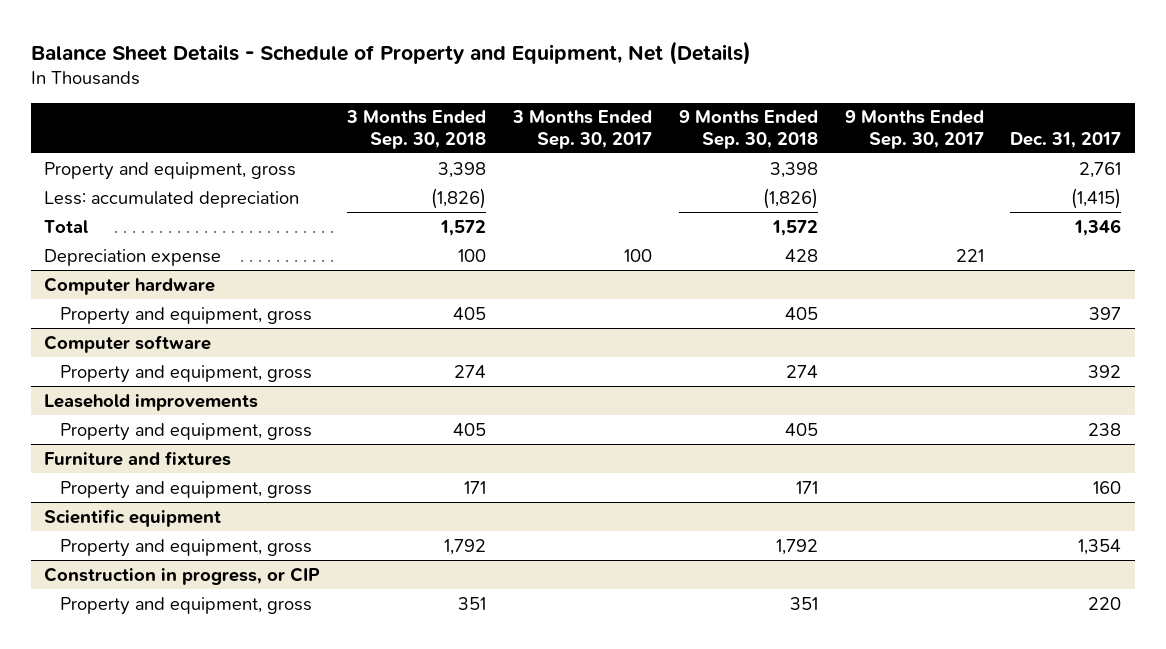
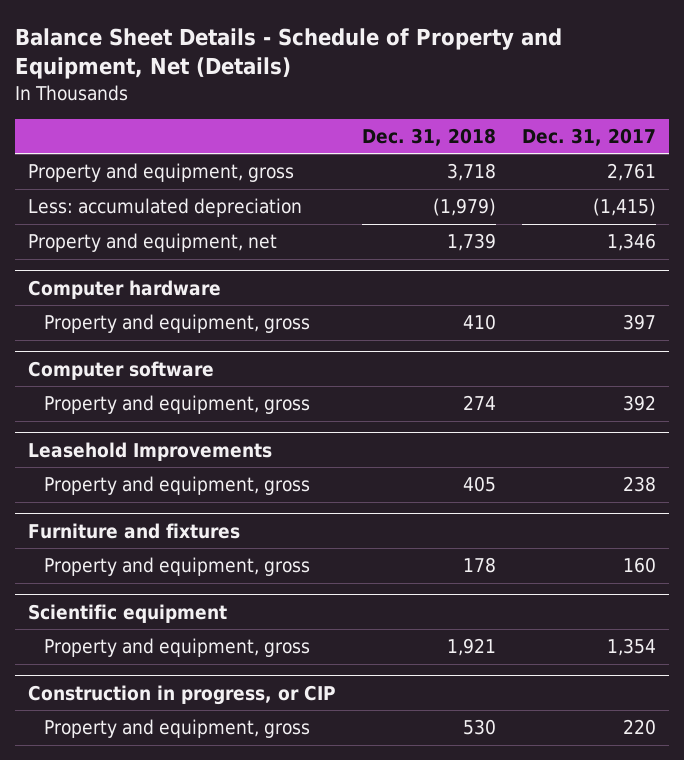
- | 3 Months Ended Sep. 30, 2018 | 3 Months Ended Sep. 30, 2017 | 9 Months Ended Sep. 30, 2018 | 9 Months Ended Sep. 30, 2017 | Dec. 31, 2017
+ | Dec. 31, 2018 | Dec. 31, 2017
- Total | 1,572 | | 1,572 | | 1,346
- Depreciation expense | 100 | 100 | 428 | 221 |
+ Property and equipment, net | 1,739 | 1,346
- Leasehold improvements
+ Leasehold Improvements

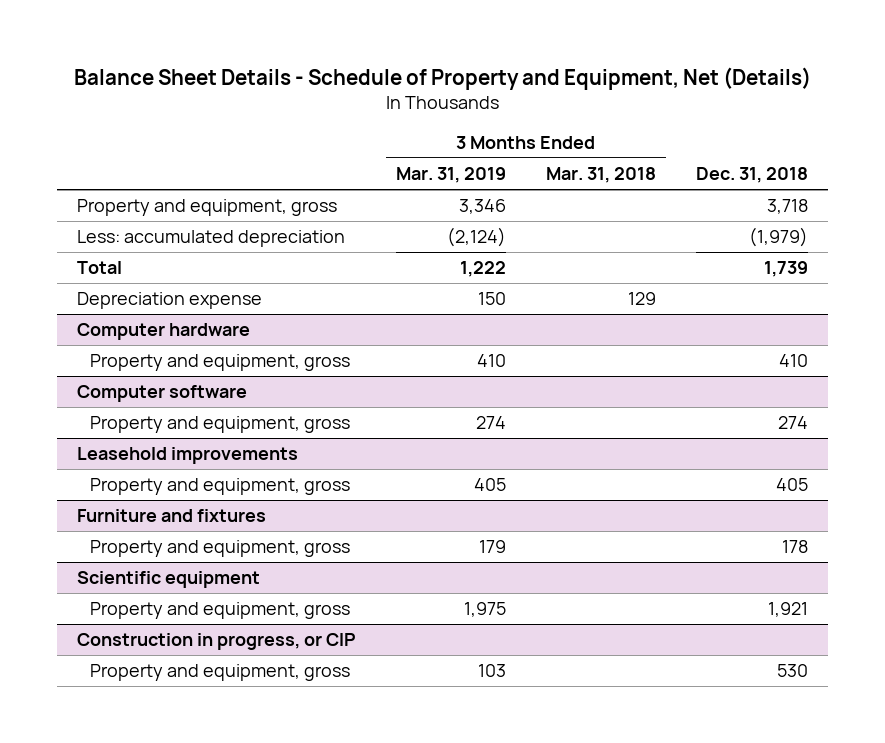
- | Dec. 31, 2018 | Dec. 31, 2017
+ | 3 Months Ended Mar. 31, 2019 | 3 Months Ended Mar. 31, 2018 | Dec. 31, 2018
- Property and equipment, net | 1,739 | 1,346
+ Total | 1,222 | | 1,739
+ Depreciation expense | 150 | 129 |
- Leasehold Improvements
+ Leasehold improvements

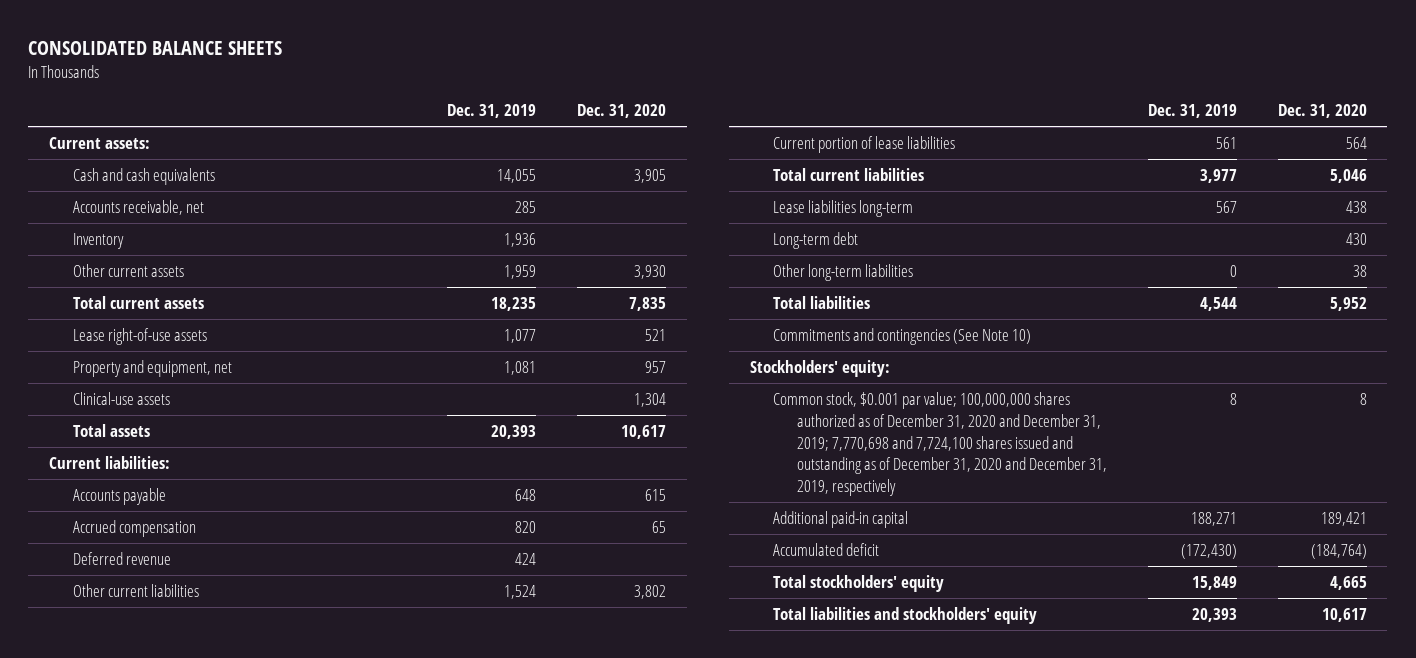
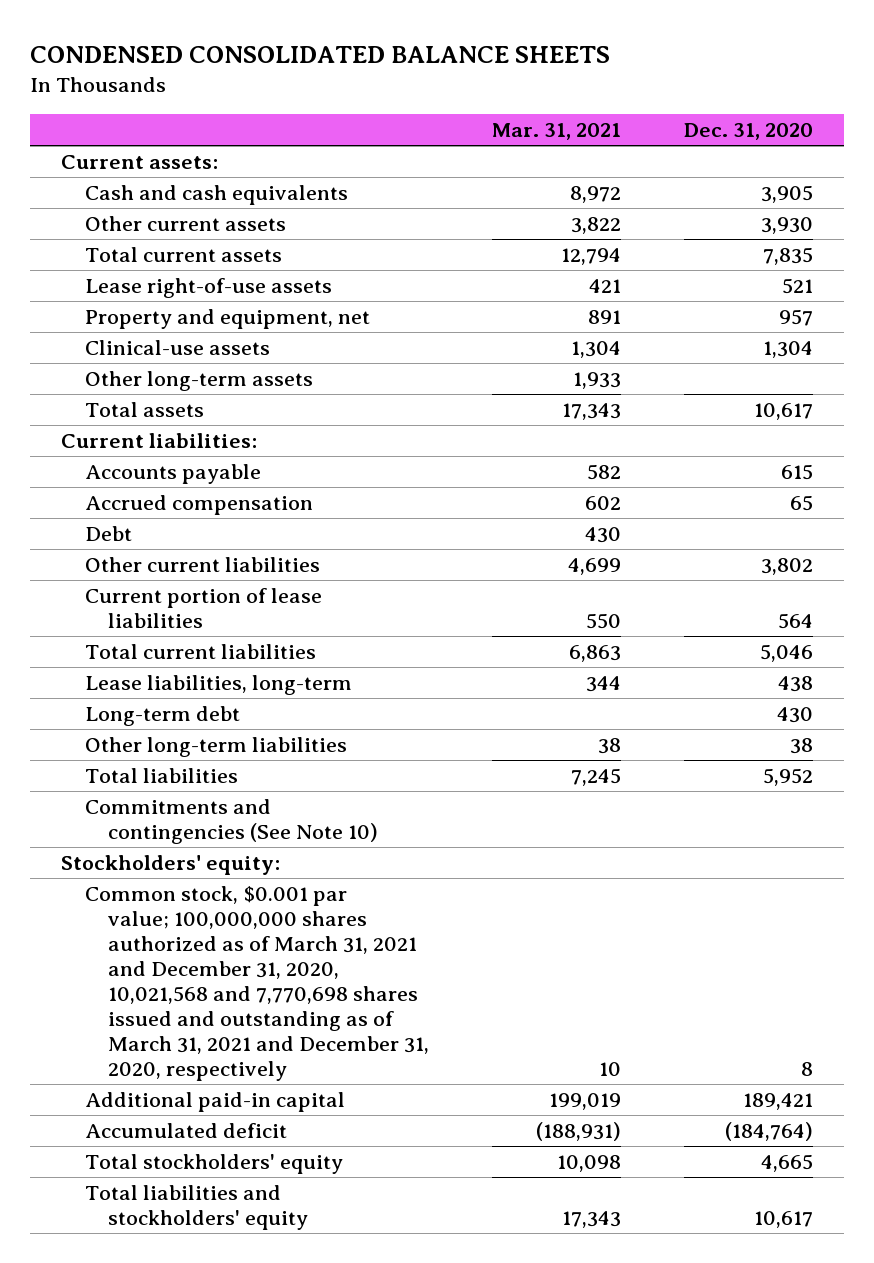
- CONSOLIDATED BALANCE SHEETS
+ CONDENSED CONSOLIDATED BALANCE SHEETS
- | Dec. 31, 2019 | Dec. 31, 2020
+ | Mar. 31, 2021 | Dec. 31, 2020
- Accounts receivable, net | 285 |
- Inventory | 1,936 |
+ Other long-term assets | 1,933 |
- Deferred revenue | 424 |
+ Debt | 430 |
- Lease liabilities long-term | 567 | 438
+ Lease liabilities, long-term | 344 | 438
- Common stock, $0.001 par value; 100,000,000 shares authorized as of December 31, 2020 and December 31, 2019; 7,770,698 and 7,724,100 shares issued and outstanding as of December 31, 2020 and December 31, 2019, respectively | 8 | 8
+ Common stock, $0.001 par value; 100,000,000 shares authorized as of March 31, 2021 and December 31, 2020, 10,021,568 and 7,770,698 shares issued and outstanding as of March 31, 2021 and December 31, 2020, respectively | 10 | 8

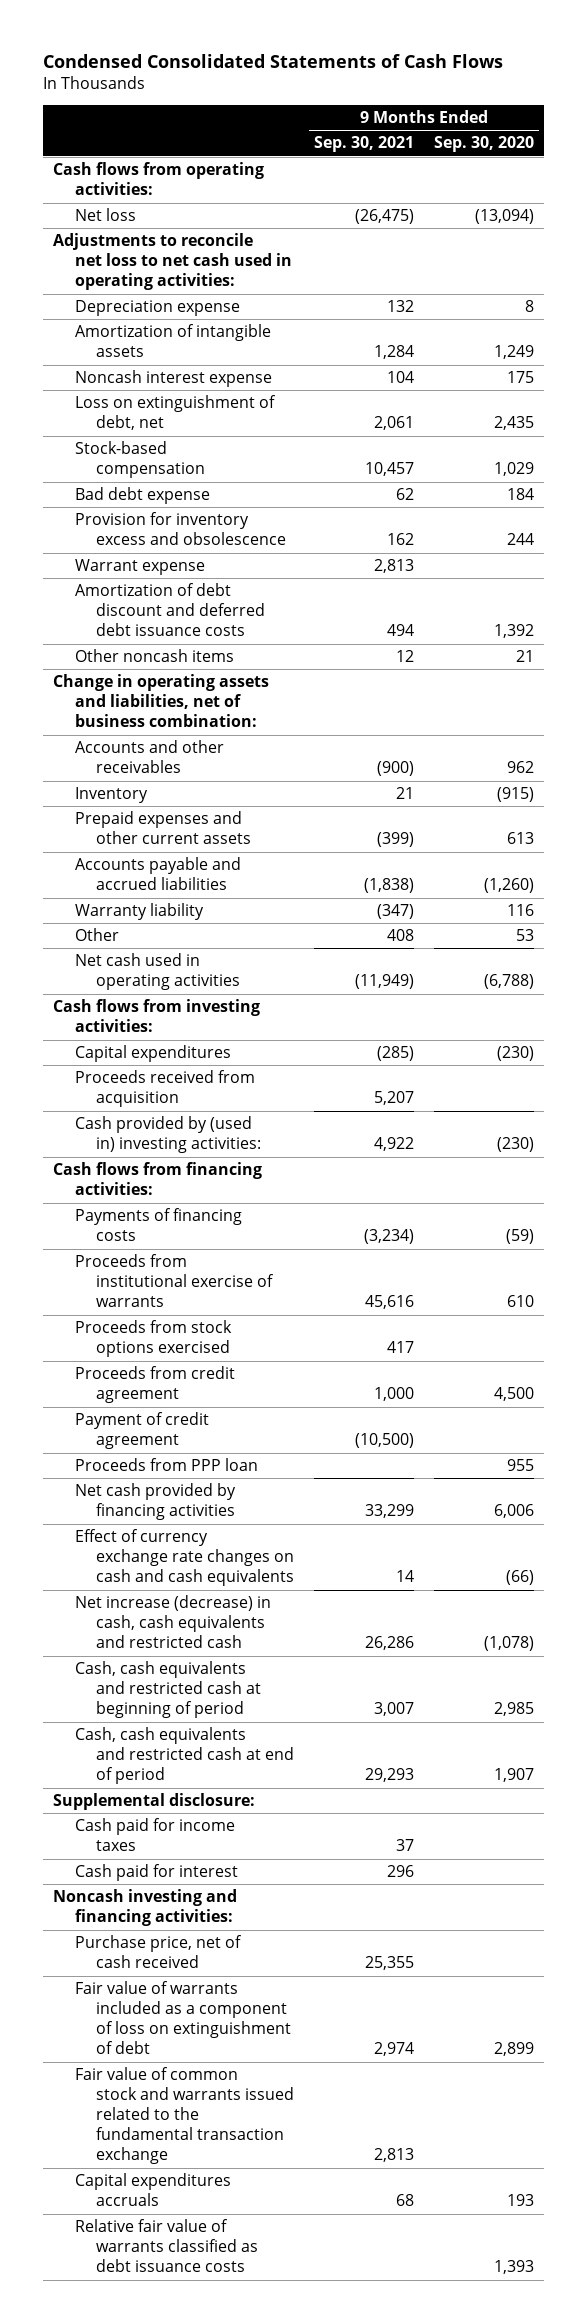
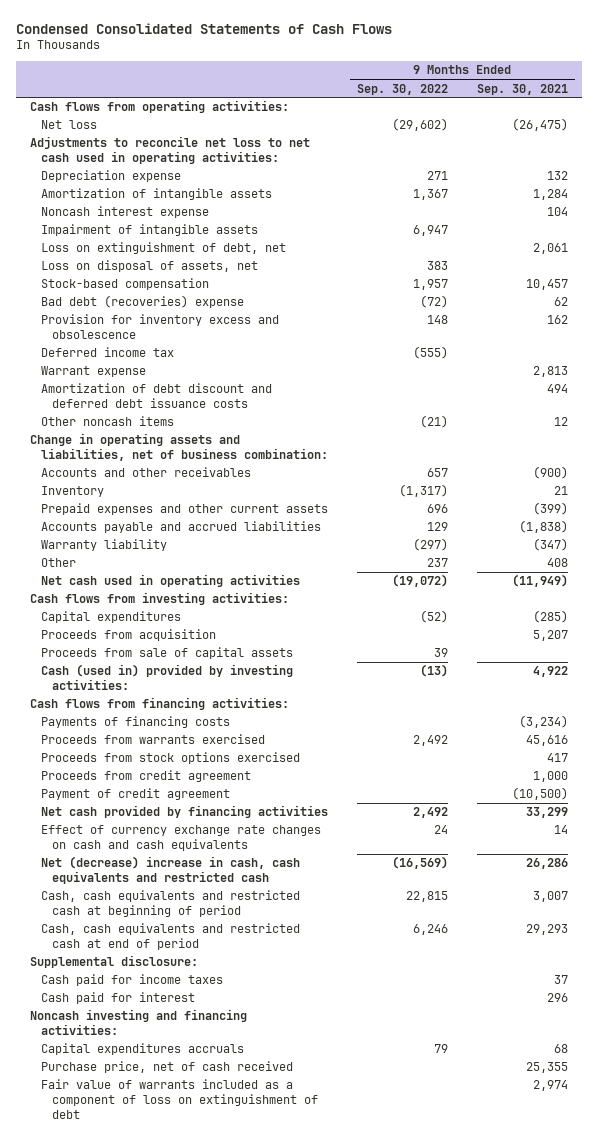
- | 9 Months Ended Sep. 30, 2021 | 9 Months Ended Sep. 30, 2020
+ | 9 Months Ended Sep. 30, 2022 | 9 Months Ended Sep. 30, 2021
+ Impairment of intangible assets | 6,947 |
+ Loss on disposal of assets, net | 383 |
- Bad debt expense | 62 | 184
+ Bad debt (recoveries) expense | (72) | 62
+ Deferred income tax | (555) |
- Proceeds received from acquisition | 5,207 |
- Cash provided by (used in) investing activities: | 4,922 | (230)
+ Proceeds from acquisition | | 5,207
+ Proceeds from sale of capital assets | 39 |
+ Cash (used in) provided by investing activities: | (13) | 4,922
- Proceeds from institutional exercise of warrants | 45,616 | 610
+ Proceeds from warrants exercised | 2,492 | 45,616
- Proceeds from PPP loan | | 955
- Net increase (decrease) in cash, cash equivalents and restricted cash | 26,286 | (1,078)
+ Net (decrease) increase in cash, cash equivalents and restricted cash | (16,569) | 26,286
moved up: Capital expenditures accruals | 79 | 68
- Fair value of common stock and warrants issued related to the fundamental transaction exchange | 2,813 |
- Relative fair value of warrants classified as debt issuance costs | | 1,393

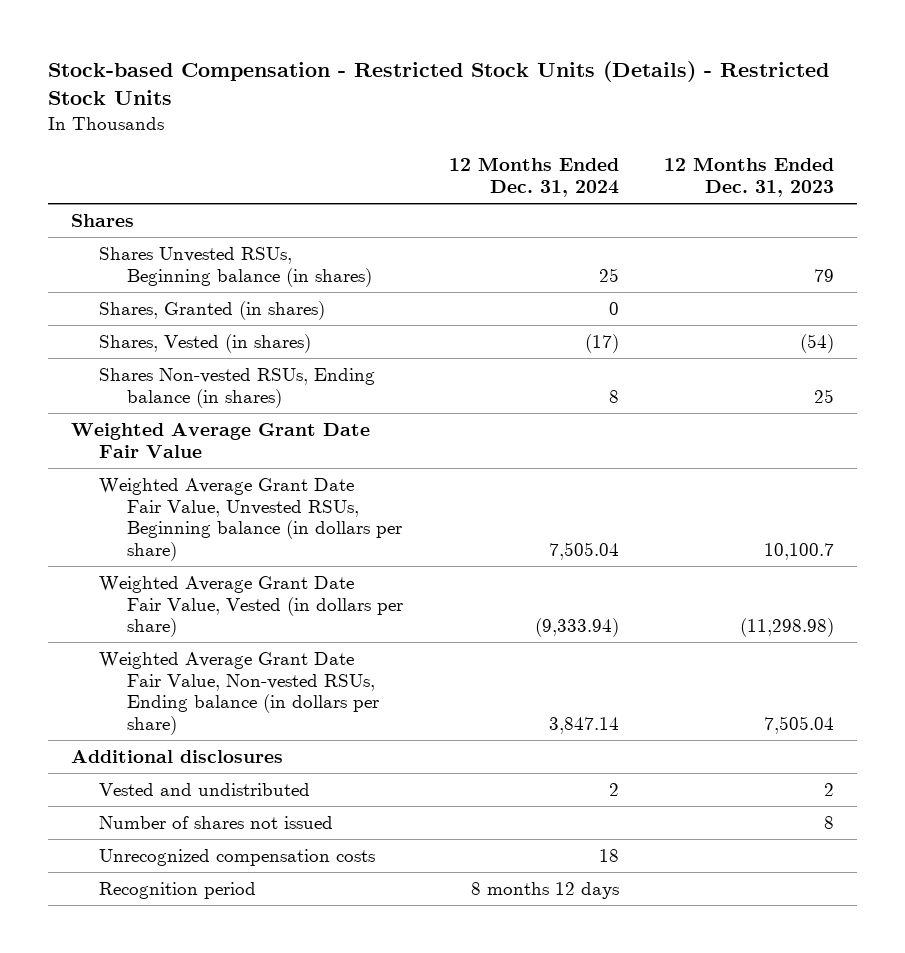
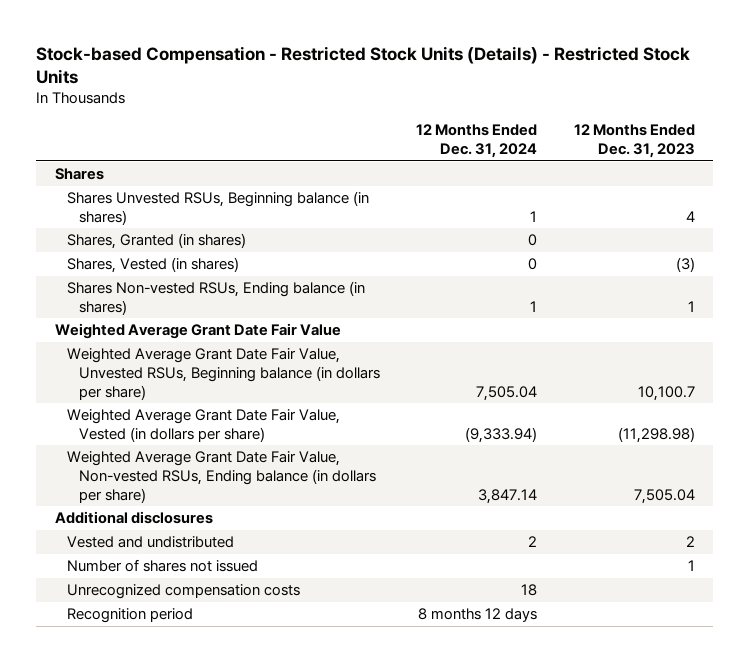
- Shares Unvested RSUs, Beginning balance (in shares) | 25 | 79
+ Shares Unvested RSUs, Beginning balance (in shares) | 1 | 4
- Shares, Vested (in shares) | (17) | (54)
- Shares Non-vested RSUs, Ending balance (in shares) | 8 | 25
+ Shares, Vested (in shares) | 0 | (3)
+ Shares Non-vested RSUs, Ending balance (in shares) | 1 | 1
- Number of shares not issued | | 8
+ Number of shares not issued | | 1

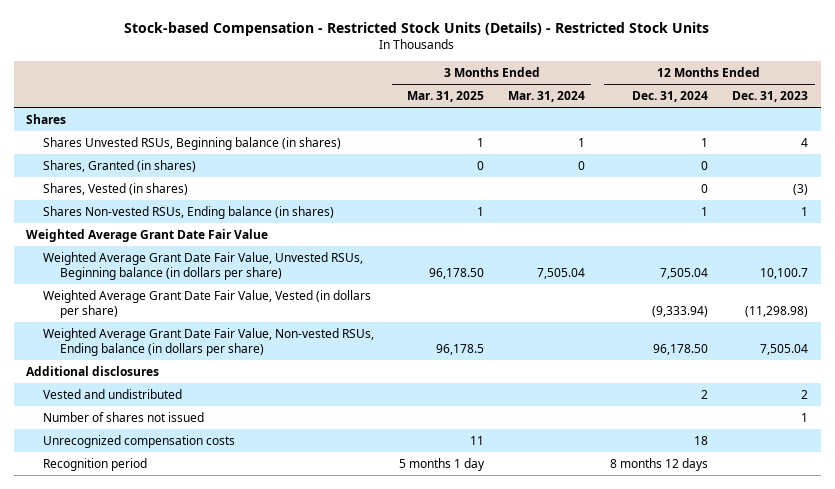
- | 12 Months Ended Dec. 31, 2024 | 12 Months Ended Dec. 31, 2023
+ | 3 Months Ended Mar. 31, 2025 | 3 Months Ended Mar. 31, 2024 | 12 Months Ended Dec. 31, 2024 | 12 Months Ended Dec. 31, 2023
- Weighted Average Grant Date Fair Value, Non-vested RSUs, Ending balance (in dollars per share) | 3,847.14 | 7,505.04
+ Weighted Average Grant Date Fair Value, Non-vested RSUs, Ending balance (in dollars per share) | 96,178.5 | | 96,178.50 | 7,505.04

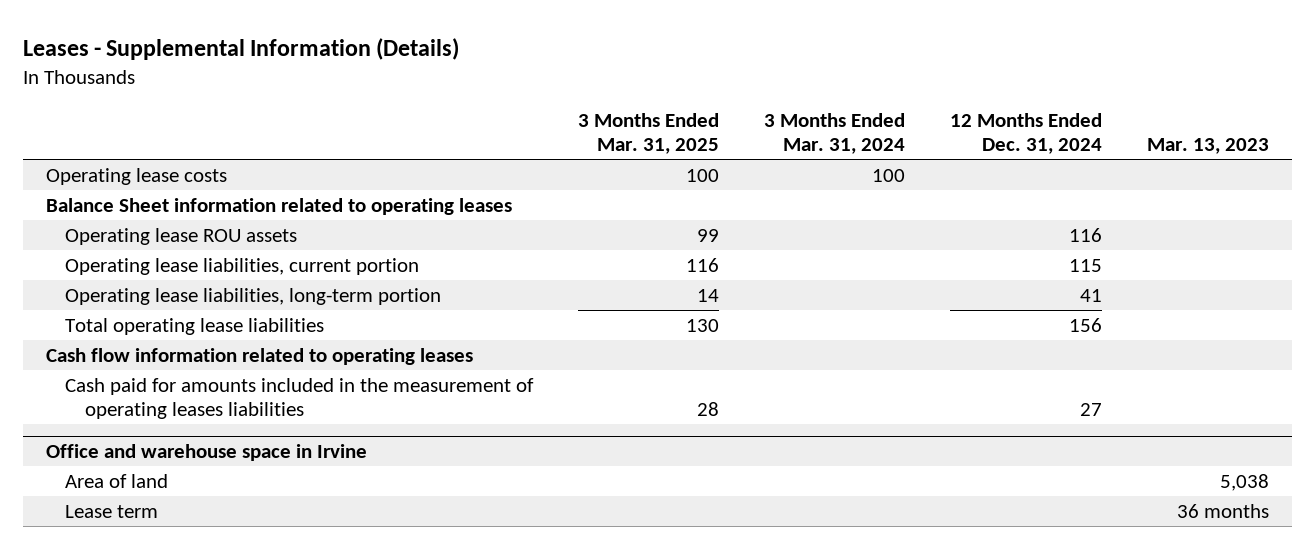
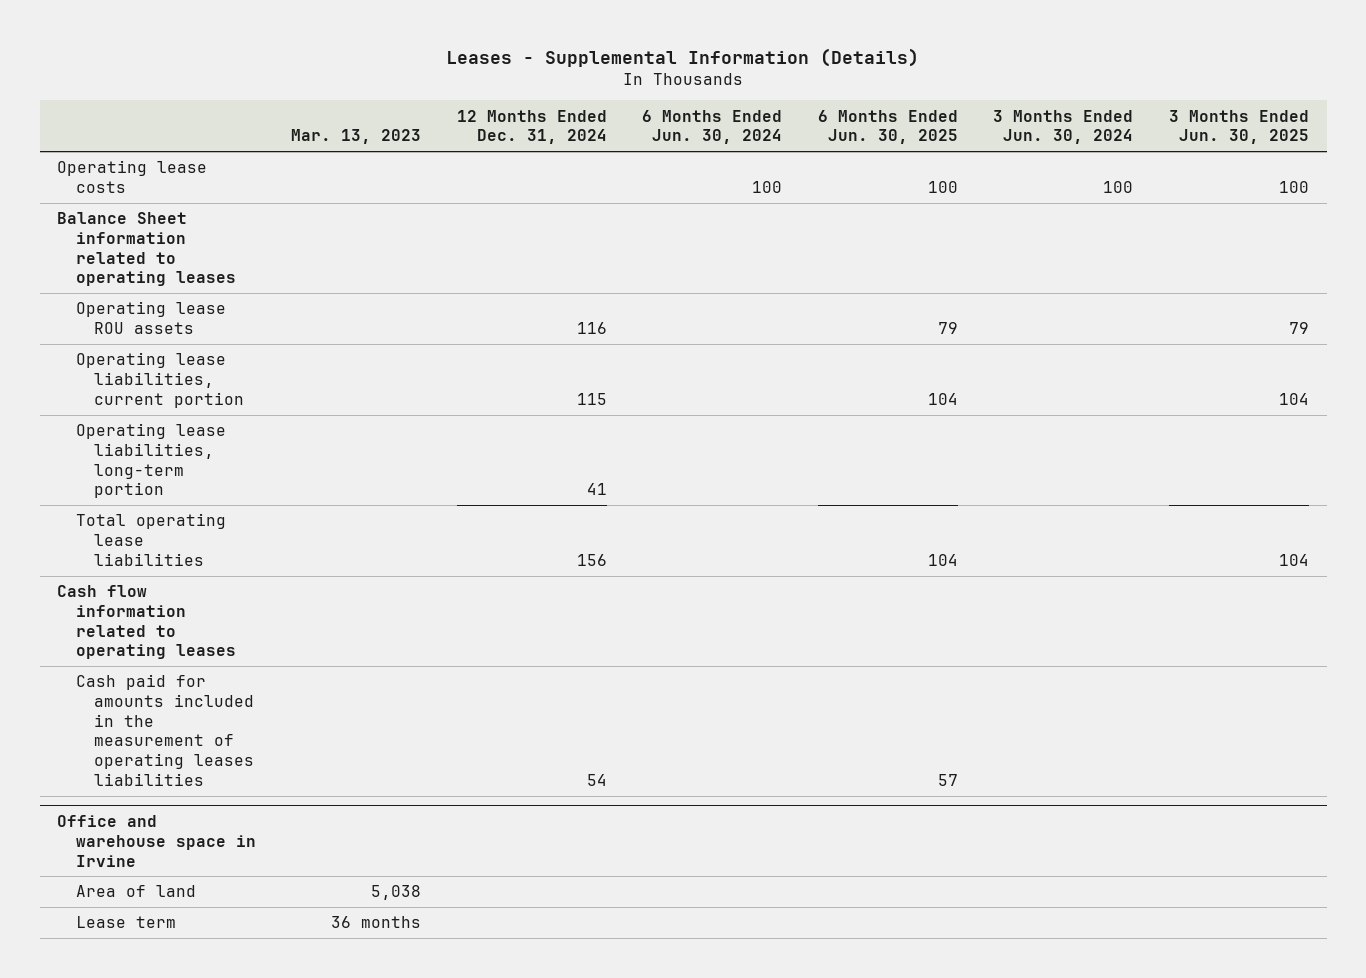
- | 3 Months Ended Mar. 31, 2025 | 3 Months Ended Mar. 31, 2024 | 12 Months Ended Dec. 31, 2024 | Mar. 13, 2023
+ | Mar. 13, 2023 | 12 Months Ended Dec. 31, 2024 | 6 Months Ended Jun. 30, 2024 | 6 Months Ended Jun. 30, 2025 | 3 Months Ended Jun. 30, 2024 | 3 Months Ended Jun. 30, 2025
- Cash paid for amounts included in the measurement of operating leases liabilities | 28 | | 27 |
+ Cash paid for amounts included in the measurement of operating leases liabilities | | 54 | | 57 | |

